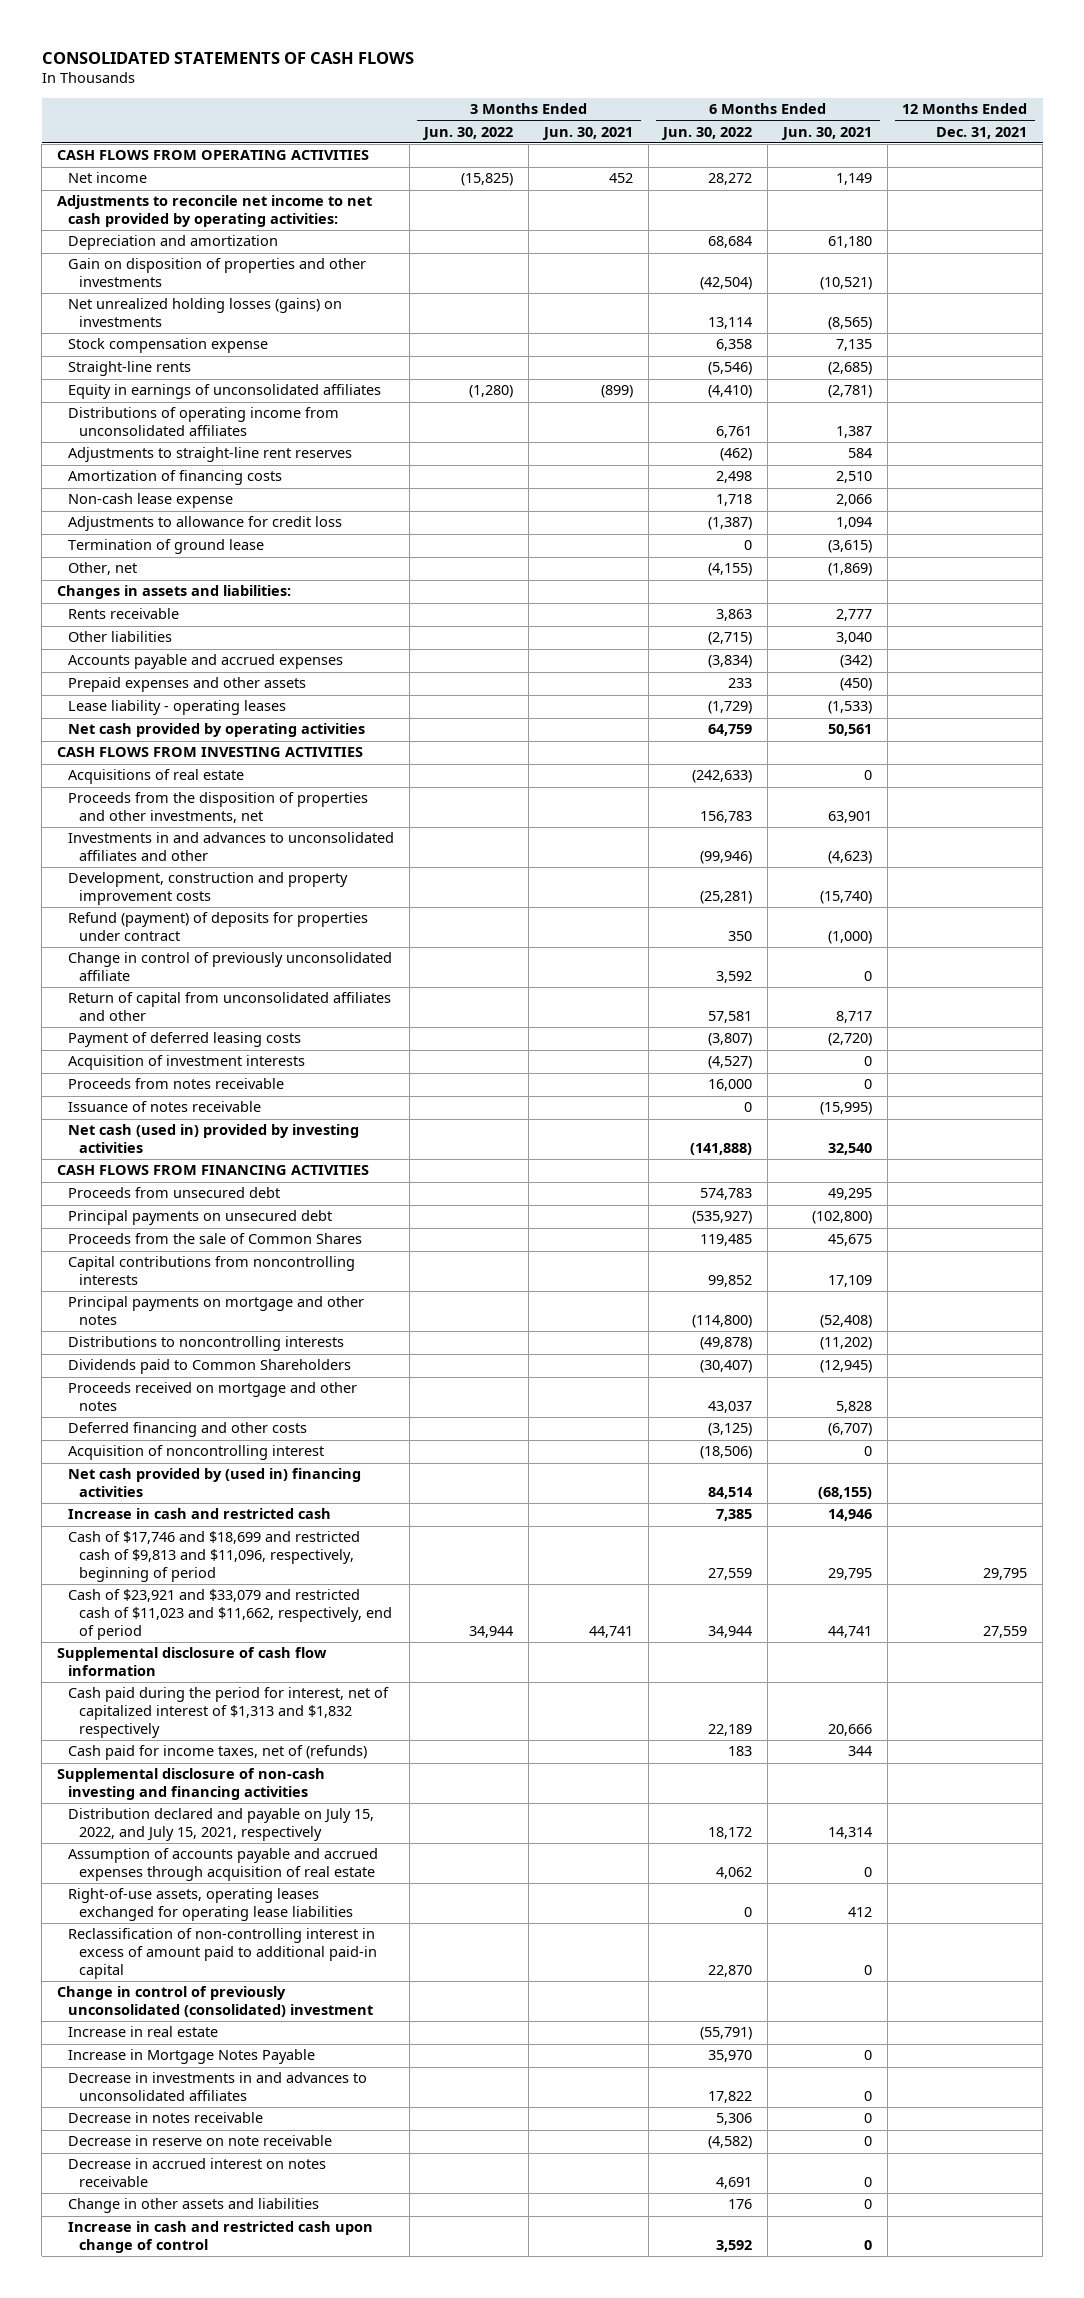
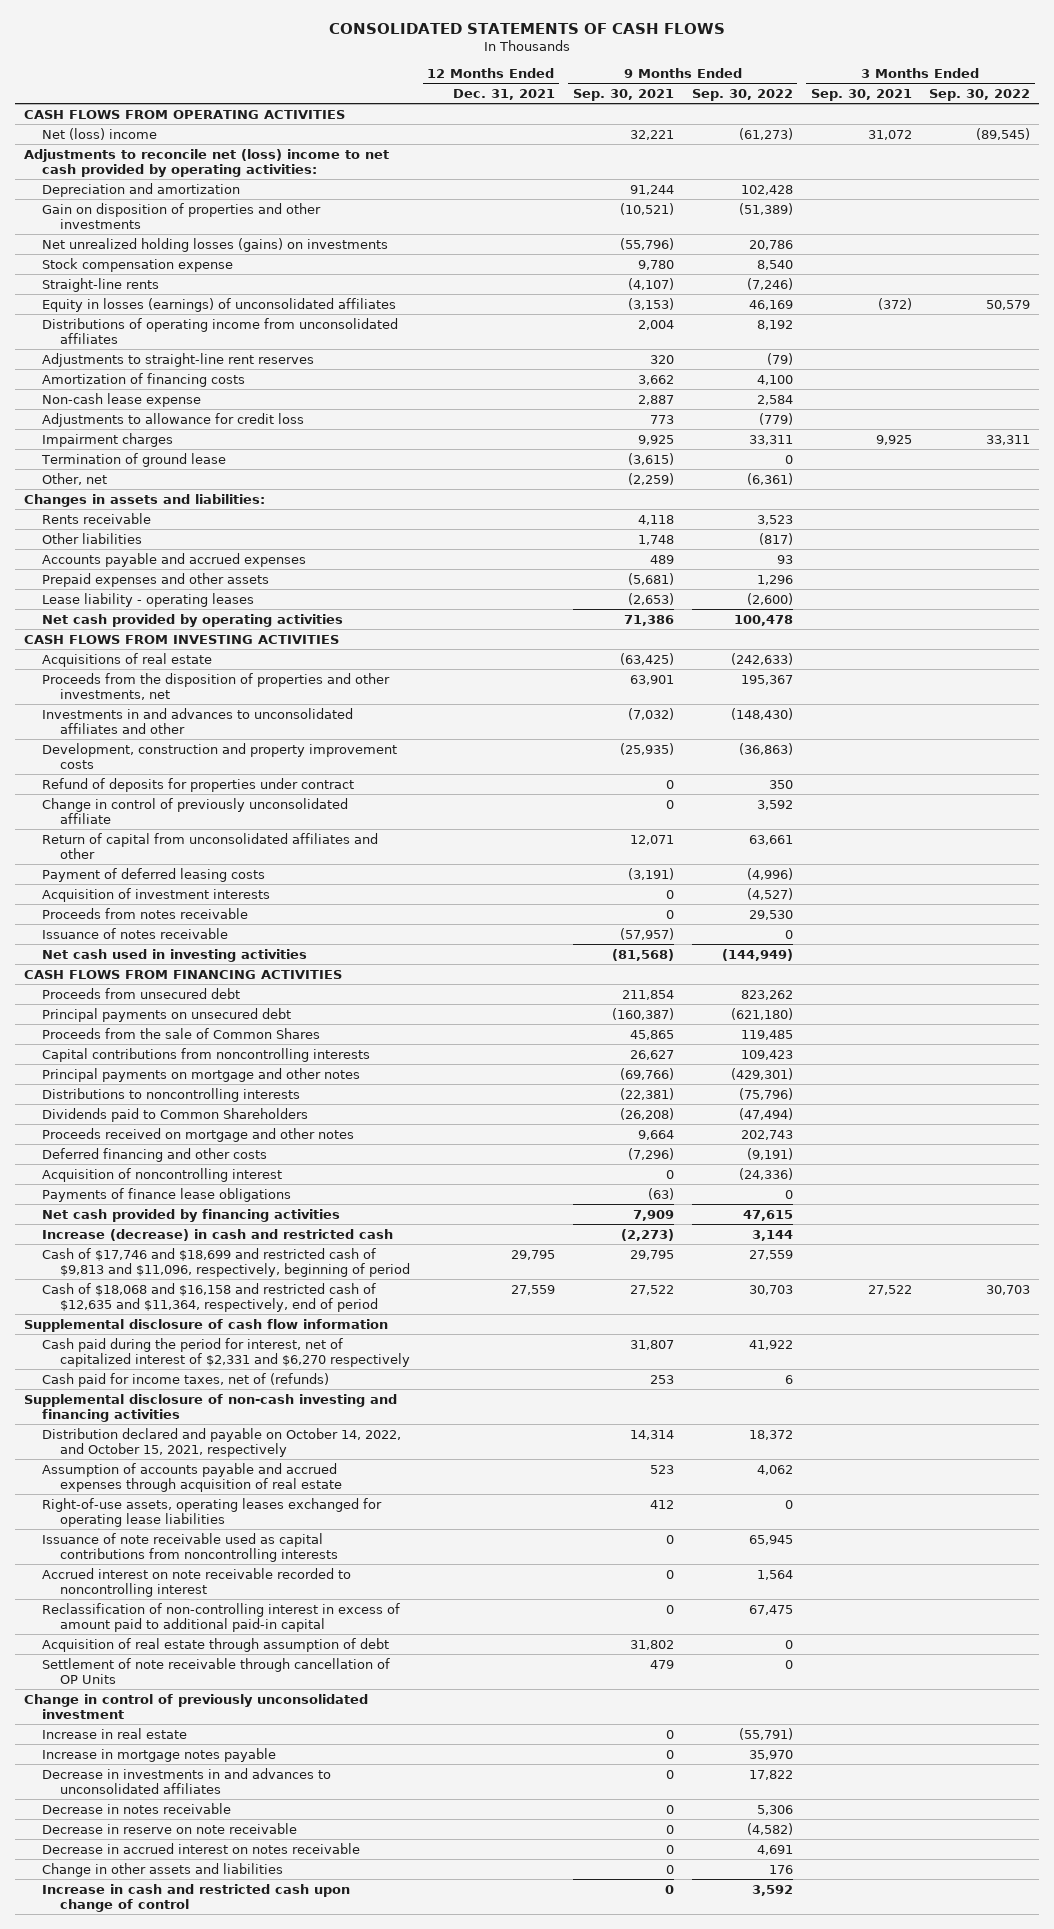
- | 3 Months Ended Jun. 30, 2022 | 3 Months Ended Jun. 30, 2021 | 6 Months Ended Jun. 30, 2022 | 6 Months Ended Jun. 30, 2021 | 12 Months Ended Dec. 31, 2021
+ | 12 Months Ended Dec. 31, 2021 | 9 Months Ended Sep. 30, 2021 | 9 Months Ended Sep. 30, 2022 | 3 Months Ended Sep. 30, 2021 | 3 Months Ended Sep. 30, 2022
- Net income | (15,825) | 452 | 28,272 | 1,149 |
- Adjustments to reconcile net income to net cash provided by operating activities:
+ Net (loss) income | | 32,221 | (61,273) | 31,072 | (89,545)
+ Adjustments to reconcile net (loss) income to net cash provided by operating activities:
- Equity in earnings of unconsolidated affiliates | (1,280) | (899) | (4,410) | (2,781) |
+ Equity in losses (earnings) of unconsolidated affiliates | | (3,153) | 46,169 | (372) | 50,579
+ Impairment charges | | 9,925 | 33,311 | 9,925 | 33,311
- Refund (payment) of deposits for properties under contract | | | 350 | (1,000) |
+ Refund of deposits for properties under contract | | 0 | 350 | |
- Net cash (used in) provided by investing activities | | | (141,888) | 32,540 |
+ Net cash used in investing activities | | (81,568) | (144,949) | |
- Net cash provided by (used in) financing activities | | | 84,514 | (68,155) |
- Increase in cash and restricted cash | | | 7,385 | 14,946 |
+ Payments of finance lease obligations | | (63) | 0 | |
+ Net cash provided by financing activities | | 7,909 | 47,615 | |
+ Increase (decrease) in cash and restricted cash | | (2,273) | 3,144 | |
- Cash of $23,921 and $33,079 and restricted cash of $11,023 and $11,662, respectively, end of period | 34,944 | 44,741 | 34,944 | 44,741 | 27,559
+ Cash of $18,068 and $16,158 and restricted cash of $12,635 and $11,364, respectively, end of period | 27,559 | 27,522 | 30,703 | 27,522 | 30,703
- Cash paid during the period for interest, net of capitalized interest of $1,313 and $1,832 respectively | | | 22,189 | 20,666 |
+ Cash paid during the period for interest, net of capitalized interest of $2,331 and $6,270 respectively | | 31,807 | 41,922 | |
- Distribution declared and payable on July 15, 2022, and July 15, 2021, respectively | | | 18,172 | 14,314 |
+ Distribution declared and payable on October 14, 2022, and October 15, 2021, respectively | | 14,314 | 18,372 | |
+ Issuance of note receivable used as capital contributions from noncontrolling interests | | 0 | 65,945 | |
+ Accrued interest on note receivable recorded to noncontrolling interest | | 0 | 1,564 | |
- Change in control of previously unconsolidated (consolidated) investment
+ Acquisition of real estate through assumption of debt | | 31,802 | 0 | |
+ Settlement of note receivable through cancellation of OP Units | | 479 | 0 | |
+ Change in control of previously unconsolidated investment
- Increase in Mortgage Notes Payable | | | 35,970 | 0 |
+ Increase in mortgage notes payable | | 0 | 35,970 | |

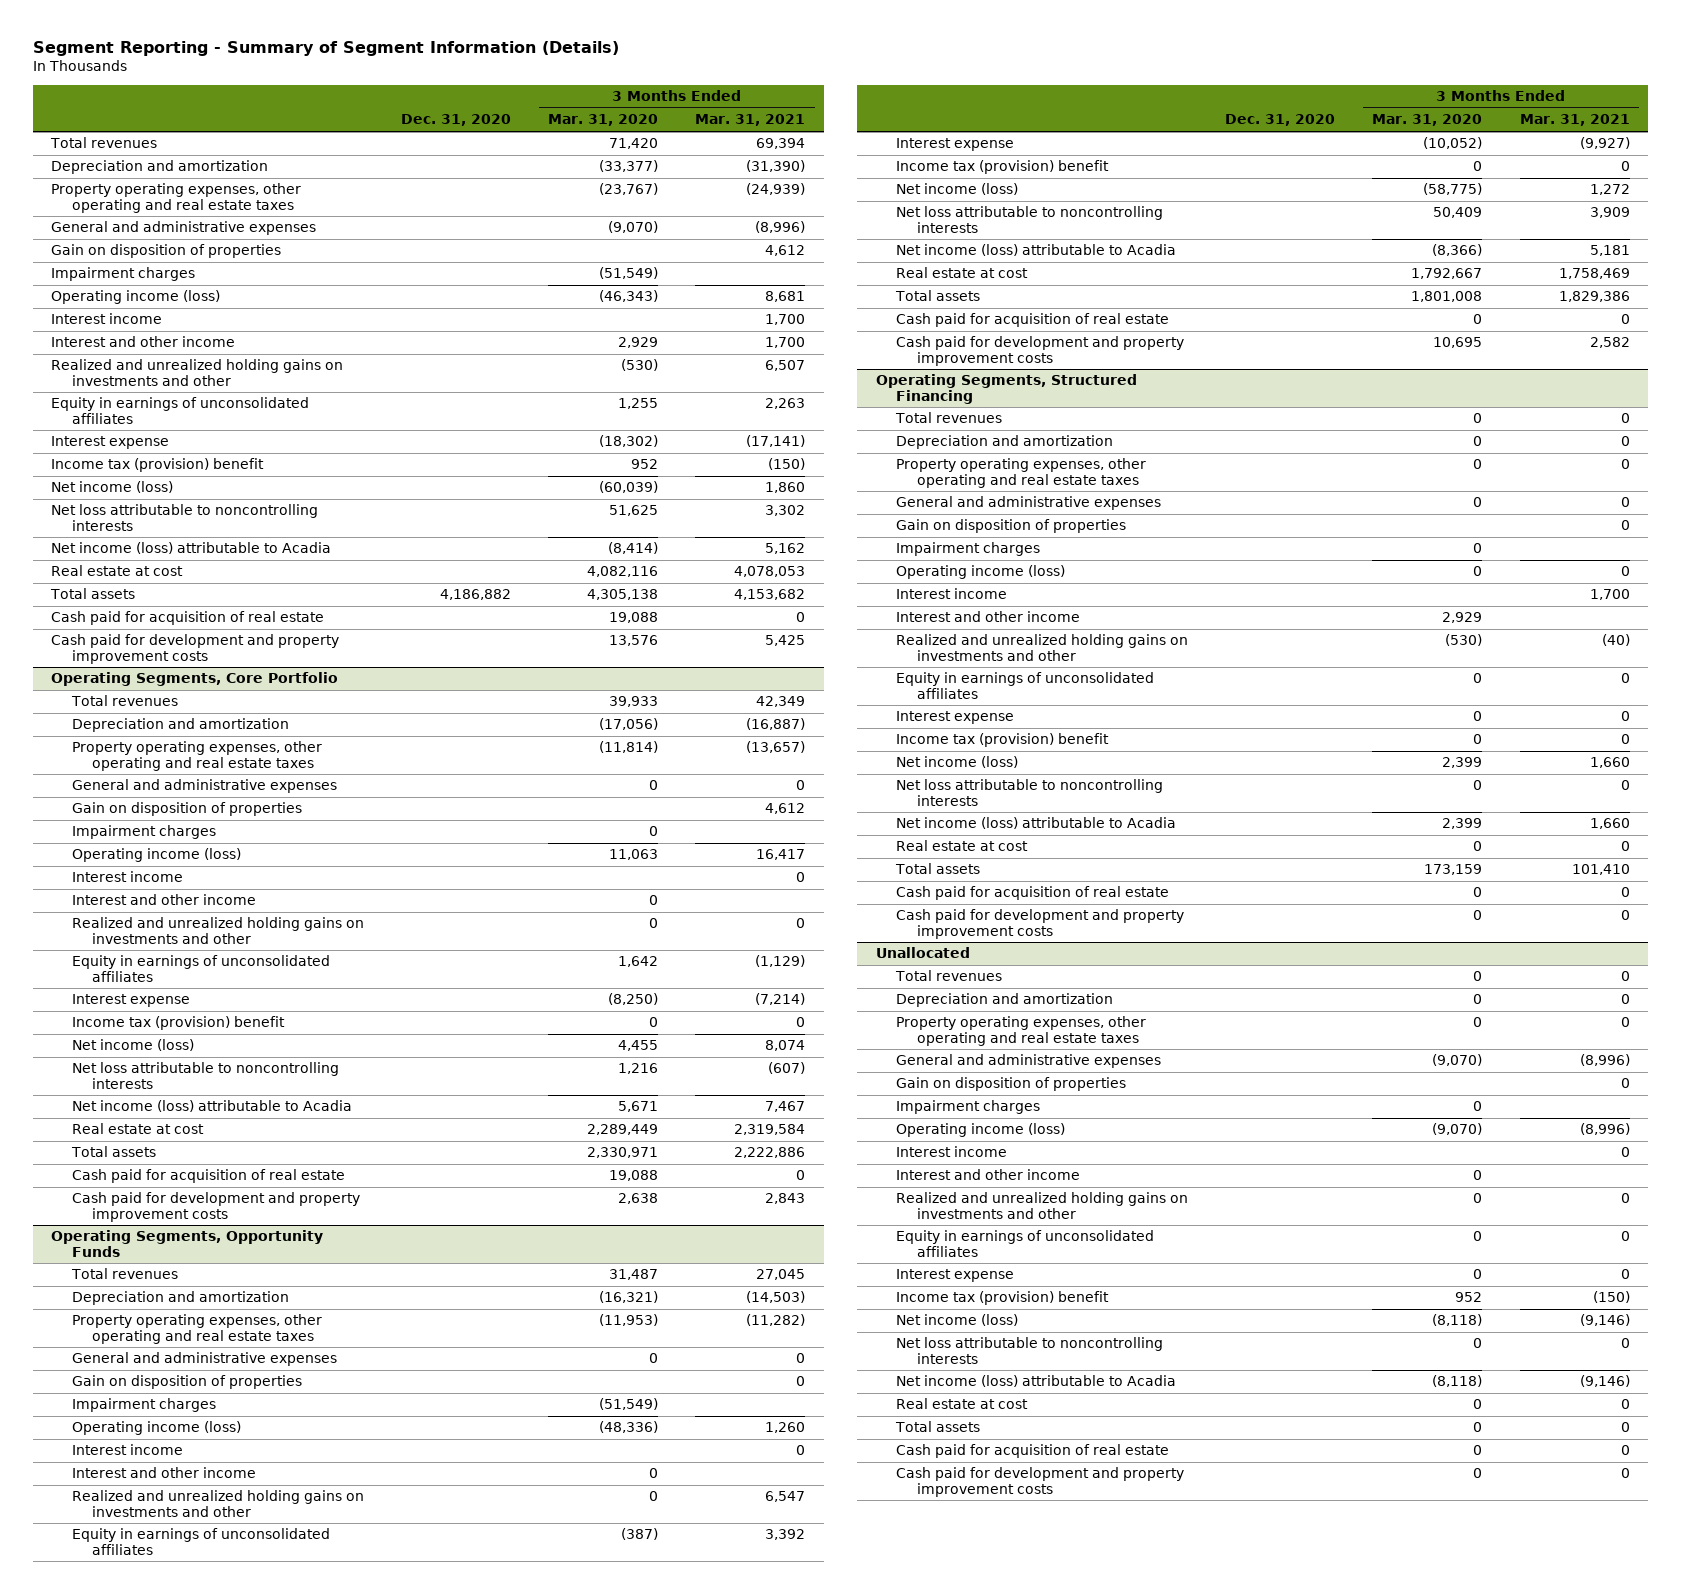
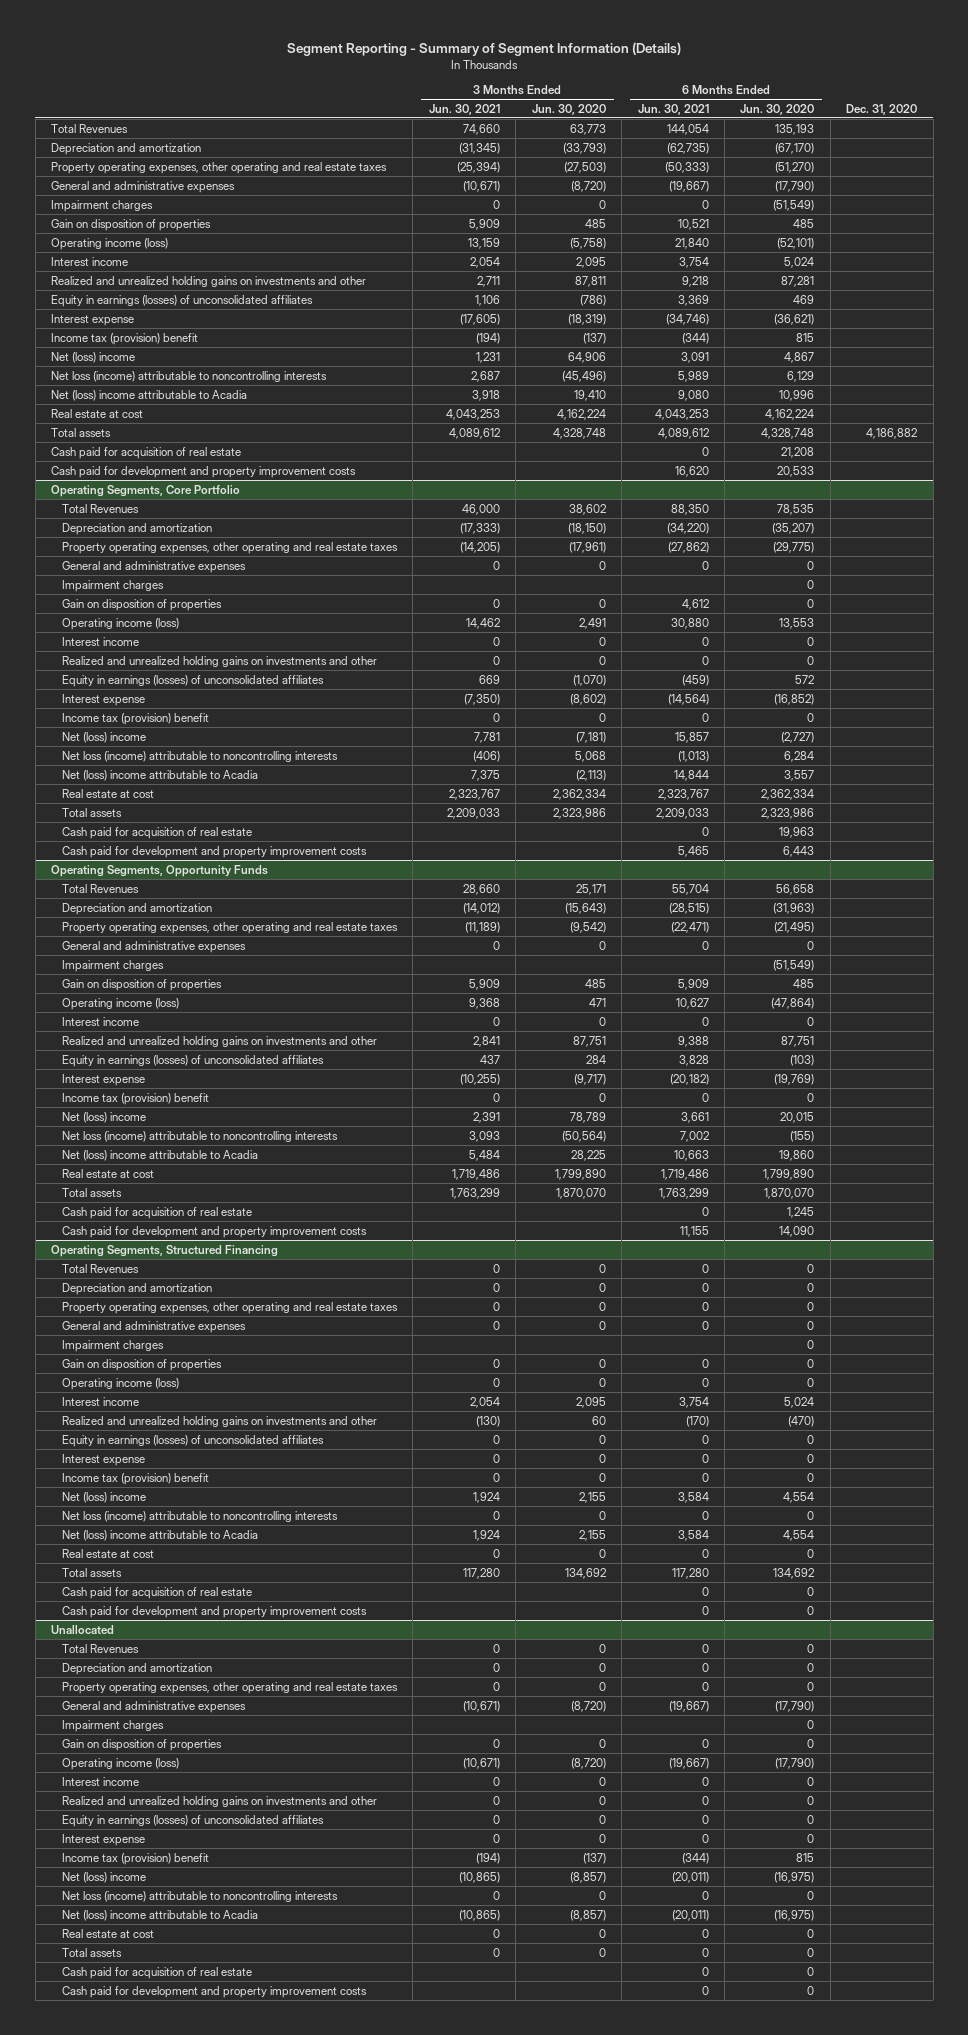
- | Dec. 31, 2020 | 3 Months Ended Mar. 31, 2020 | 3 Months Ended Mar. 31, 2021
+ | 3 Months Ended Jun. 30, 2021 | 3 Months Ended Jun. 30, 2020 | 6 Months Ended Jun. 30, 2021 | 6 Months Ended Jun. 30, 2020 | Dec. 31, 2020
- Total revenues | | 71,420 | 69,394
+ Total Revenues | 74,660 | 63,773 | 144,054 | 135,193 |
moved down: Gain on disposition of properties | 5,909 | 485 | 10,521 | 485 |
- Interest and other income | | 2,929 | 1,700
- Equity in earnings of unconsolidated affiliates | | 1,255 | 2,263
+ Equity in earnings (losses) of unconsolidated affiliates | 1,106 | (786) | 3,369 | 469 |
- Net income (loss) | | (60,039) | 1,860
- Net loss attributable to noncontrolling interests | | 51,625 | 3,302
- Net income (loss) attributable to Acadia | | (8,414) | 5,162
+ Net (loss) income | 1,231 | 64,906 | 3,091 | 4,867 |
+ Net loss (income) attributable to noncontrolling interests | 2,687 | (45,496) | 5,989 | 6,129 |
+ Net (loss) income attributable to Acadia | 3,918 | 19,410 | 9,080 | 10,996 |
@ Operating Segments, Core Portfolio
- Total revenues | | 39,933 | 42,349
+ Total Revenues | 46,000 | 38,602 | 88,350 | 78,535 |
moved down: Gain on disposition of properties | 0 | 0 | 4,612 | 0 |
- Interest and other income | | 0 |
- Equity in earnings of unconsolidated affiliates | | 1,642 | (1,129)
+ Equity in earnings (losses) of unconsolidated affiliates | 669 | (1,070) | (459) | 572 |
- Net income (loss) | | 4,455 | 8,074
- Net loss attributable to noncontrolling interests | | 1,216 | (607)
- Net income (loss) attributable to Acadia | | 5,671 | 7,467
+ Net (loss) income | 7,781 | (7,181) | 15,857 | (2,727) |
+ Net loss (income) attributable to noncontrolling interests | (406) | 5,068 | (1,013) | 6,284 |
+ Net (loss) income attributable to Acadia | 7,375 | (2,113) | 14,844 | 3,557 |
@ Operating Segments, Opportunity Funds
- Total revenues | | 31,487 | 27,045
+ Total Revenues | 28,660 | 25,171 | 55,704 | 56,658 |
moved down: Gain on disposition of properties | 5,909 | 485 | 5,909 | 485 |
- Interest and other income | | 0 |
- Equity in earnings of unconsolidated affiliates | | (387) | 3,392
+ Equity in earnings (losses) of unconsolidated affiliates | 437 | 284 | 3,828 | (103) |
- Net income (loss) | | (58,775) | 1,272
- Net loss attributable to noncontrolling interests | | 50,409 | 3,909
- Net income (loss) attributable to Acadia | | (8,366) | 5,181
+ Net (loss) income | 2,391 | 78,789 | 3,661 | 20,015 |
+ Net loss (income) attributable to noncontrolling interests | 3,093 | (50,564) | 7,002 | (155) |
+ Net (loss) income attributable to Acadia | 5,484 | 28,225 | 10,663 | 19,860 |
@ Operating Segments, Structured Financing
- Total revenues | | 0 | 0
+ Total Revenues | 0 | 0 | 0 | 0 |
moved down: Gain on disposition of properties | 0 | 0 | 0 | 0 |
- Interest and other income | | 2,929 |
- Equity in earnings of unconsolidated affiliates | | 0 | 0
+ Equity in earnings (losses) of unconsolidated affiliates | 0 | 0 | 0 | 0 |
- Net income (loss) | | 2,399 | 1,660
- Net loss attributable to noncontrolling interests | | 0 | 0
- Net income (loss) attributable to Acadia | | 2,399 | 1,660
+ Net (loss) income | 1,924 | 2,155 | 3,584 | 4,554 |
+ Net loss (income) attributable to noncontrolling interests | 0 | 0 | 0 | 0 |
+ Net (loss) income attributable to Acadia | 1,924 | 2,155 | 3,584 | 4,554 |
@ Unallocated
- Total revenues | | 0 | 0
+ Total Revenues | 0 | 0 | 0 | 0 |
moved down: Gain on disposition of properties | 0 | 0 | 0 | 0 |
- Interest and other income | | 0 |
- Equity in earnings of unconsolidated affiliates | | 0 | 0
+ Equity in earnings (losses) of unconsolidated affiliates | 0 | 0 | 0 | 0 |
- Net income (loss) | | (8,118) | (9,146)
- Net loss attributable to noncontrolling interests | | 0 | 0
- Net income (loss) attributable to Acadia | | (8,118) | (9,146)
+ Net (loss) income | (10,865) | (8,857) | (20,011) | (16,975) |
+ Net loss (income) attributable to noncontrolling interests | 0 | 0 | 0 | 0 |
+ Net (loss) income attributable to Acadia | (10,865) | (8,857) | (20,011) | (16,975) |

